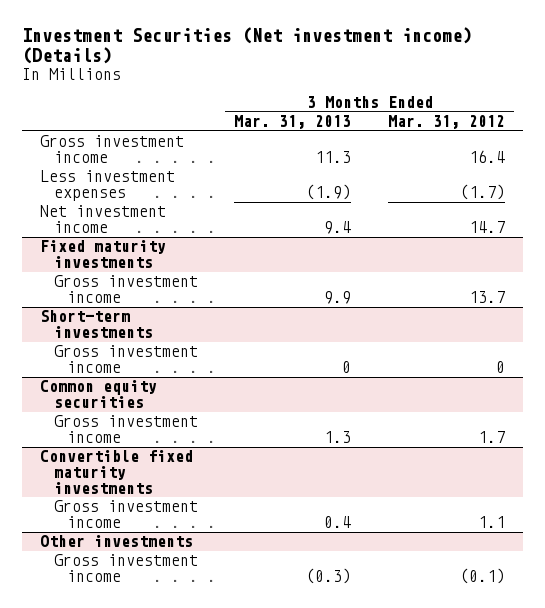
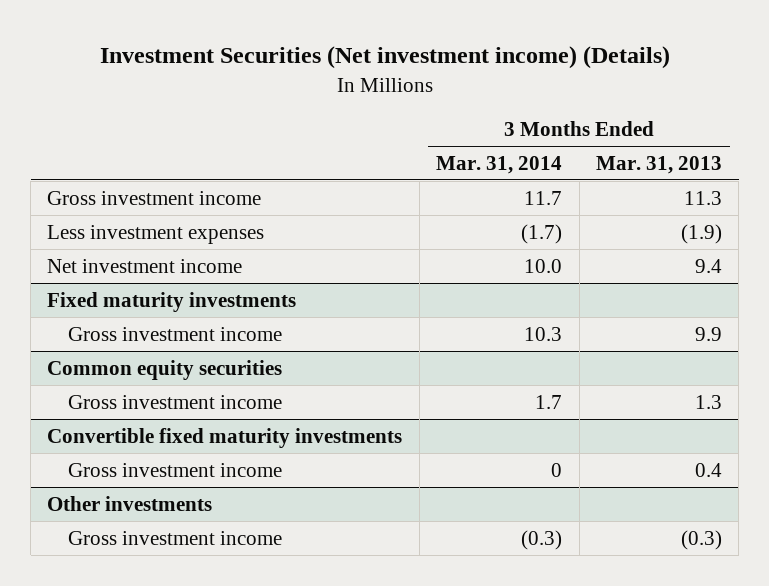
- | 3 Months Ended Mar. 31, 2013 | 3 Months Ended Mar. 31, 2012
+ | 3 Months Ended Mar. 31, 2014 | 3 Months Ended Mar. 31, 2013
- Short-term investments
- Gross investment income | 0 | 0

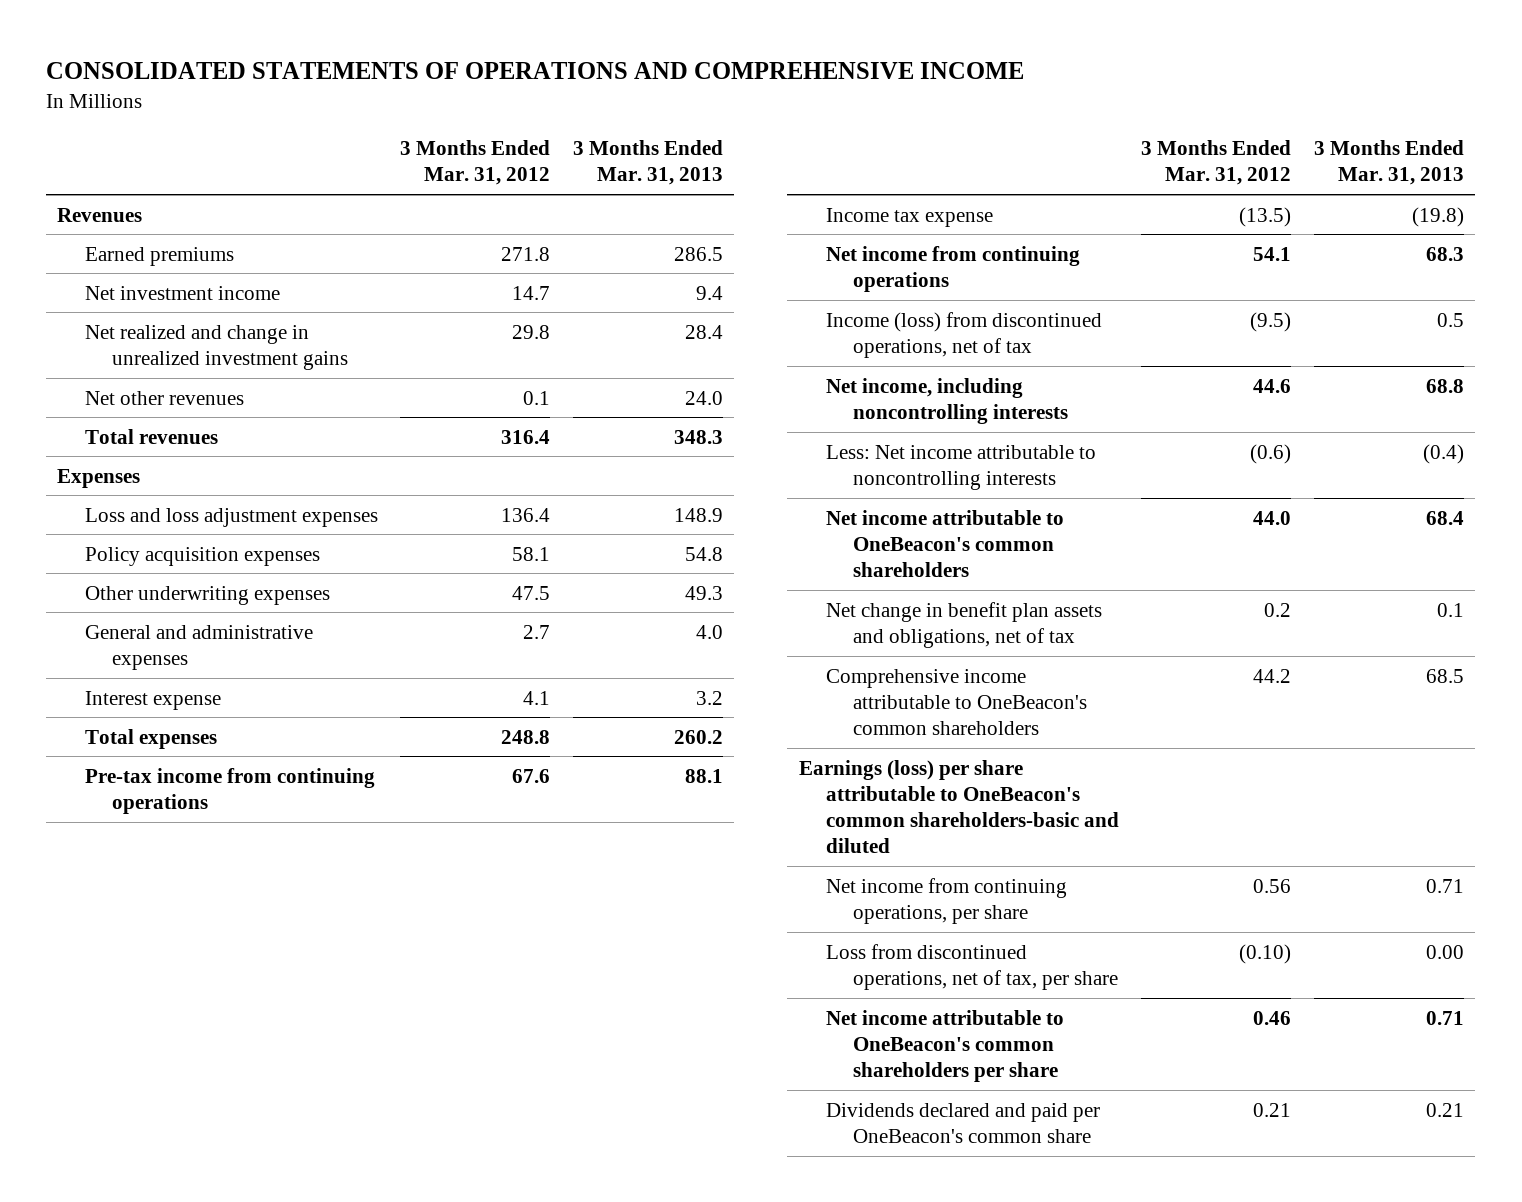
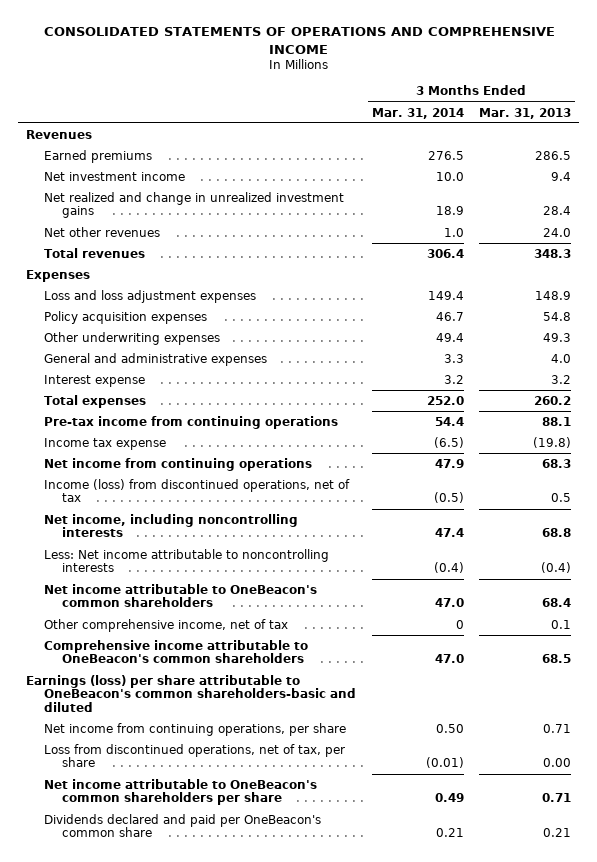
- | 3 Months Ended Mar. 31, 2012 | 3 Months Ended Mar. 31, 2013
+ | 3 Months Ended Mar. 31, 2014 | 3 Months Ended Mar. 31, 2013
- Net change in benefit plan assets and obligations, net of tax | 0.2 | 0.1
+ Other comprehensive income, net of tax | 0 | 0.1

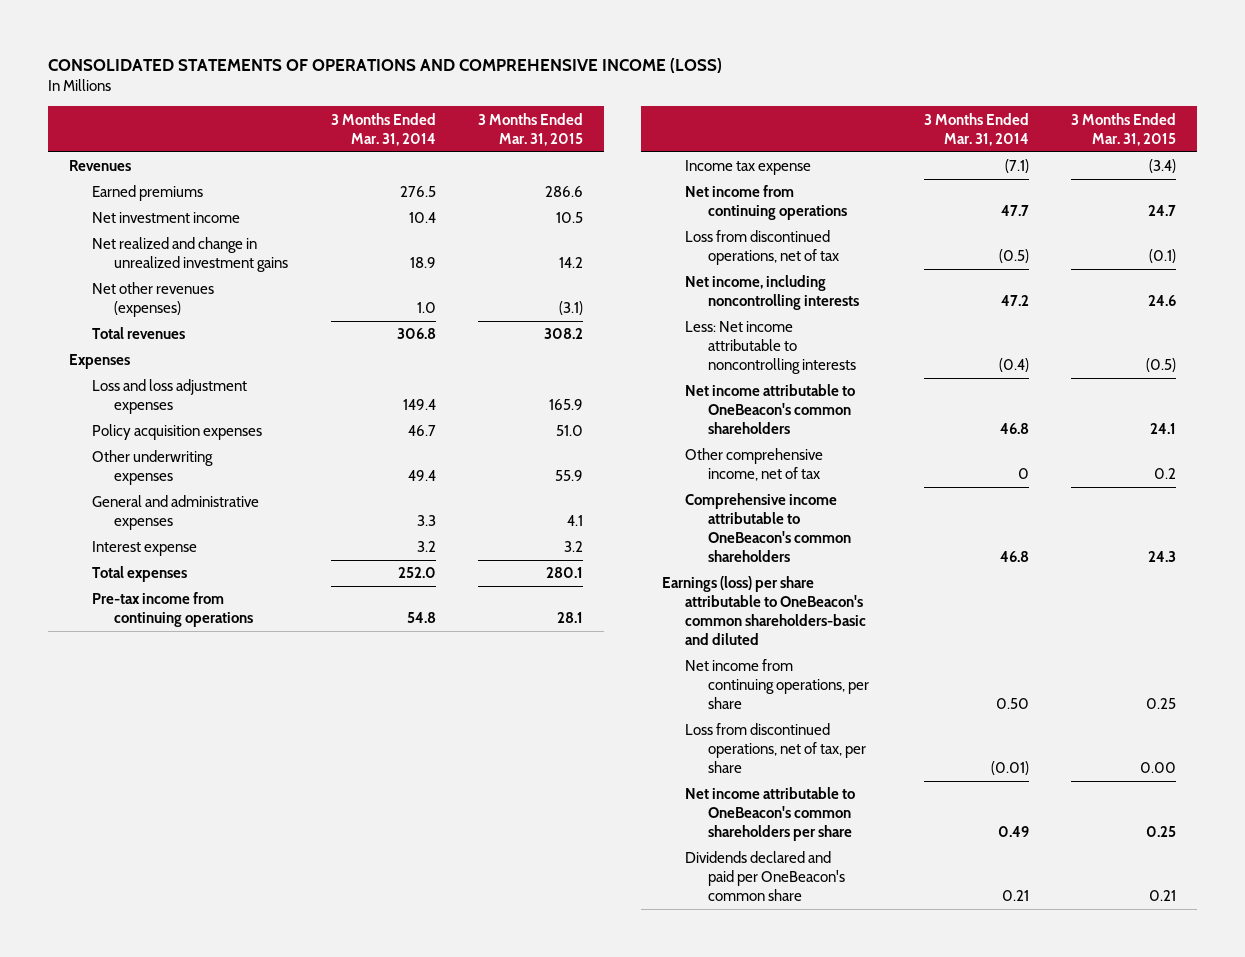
- CONSOLIDATED STATEMENTS OF OPERATIONS AND COMPREHENSIVE INCOME
+ CONSOLIDATED STATEMENTS OF OPERATIONS AND COMPREHENSIVE INCOME (LOSS)
- | 3 Months Ended Mar. 31, 2014 | 3 Months Ended Mar. 31, 2013
+ | 3 Months Ended Mar. 31, 2014 | 3 Months Ended Mar. 31, 2015
- Net investment income | 10.0 | 9.4
+ Net investment income | 10.4 | 10.5
- Net other revenues | 1.0 | 24.0
- Total revenues | 306.4 | 348.3
+ Net other revenues (expenses) | 1.0 | (3.1)
+ Total revenues | 306.8 | 308.2
- Pre-tax income from continuing operations | 54.4 | 88.1
- Income tax expense | (6.5) | (19.8)
- Net income from continuing operations | 47.9 | 68.3
- Income (loss) from discontinued operations, net of tax | (0.5) | 0.5
- Net income, including noncontrolling interests | 47.4 | 68.8
+ Pre-tax income from continuing operations | 54.8 | 28.1
+ Income tax expense | (7.1) | (3.4)
+ Net income from continuing operations | 47.7 | 24.7
+ Loss from discontinued operations, net of tax | (0.5) | (0.1)
+ Net income, including noncontrolling interests | 47.2 | 24.6
- Net income attributable to OneBeacon's common shareholders | 47.0 | 68.4
+ Net income attributable to OneBeacon's common shareholders | 46.8 | 24.1
- Comprehensive income attributable to OneBeacon's common shareholders | 47.0 | 68.5
+ Comprehensive income attributable to OneBeacon's common shareholders | 46.8 | 24.3

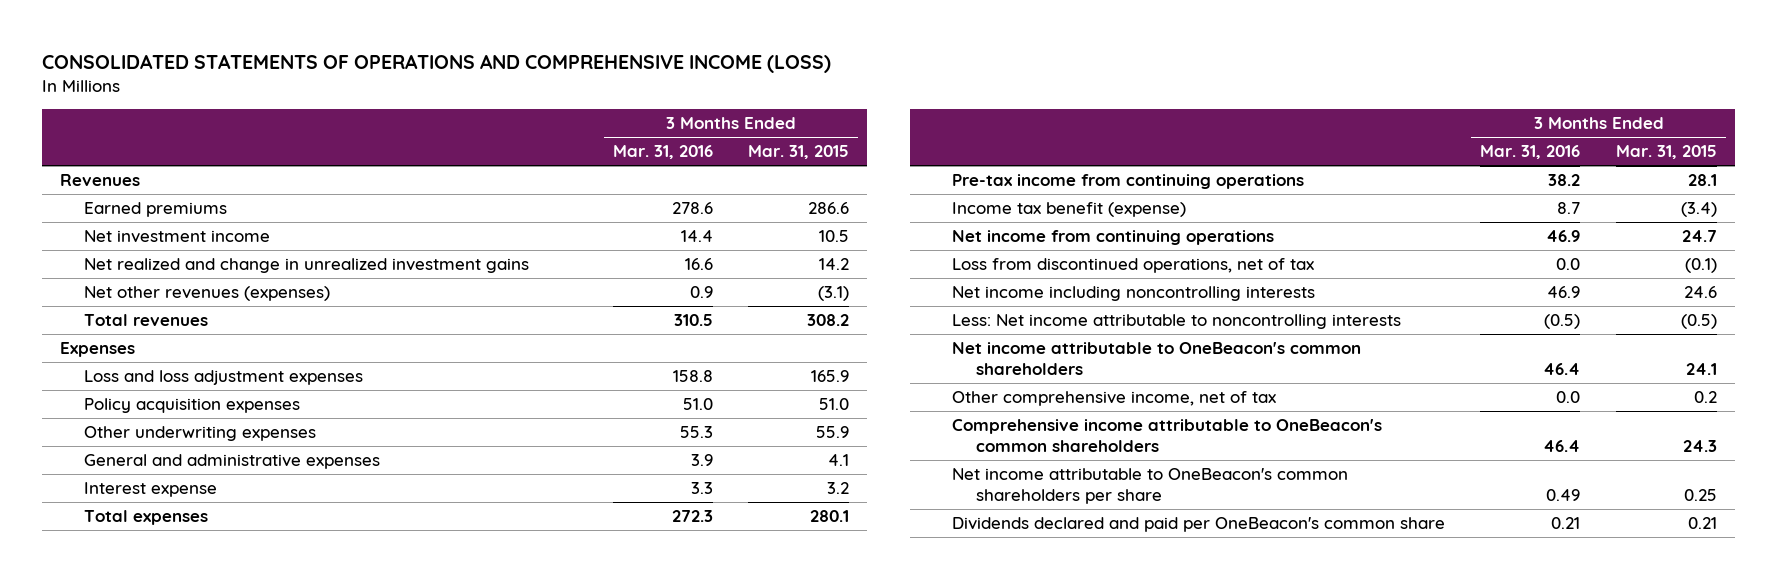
- | 3 Months Ended Mar. 31, 2014 | 3 Months Ended Mar. 31, 2015
+ | 3 Months Ended Mar. 31, 2016 | 3 Months Ended Mar. 31, 2015
- Income tax expense | (7.1) | (3.4)
+ Income tax benefit (expense) | 8.7 | (3.4)
- Net income, including noncontrolling interests | 47.2 | 24.6
+ Net income including noncontrolling interests | 46.9 | 24.6
- Earnings (loss) per share attributable to OneBeacon's common shareholders-basic and diluted
- Net income from continuing operations, per share | 0.50 | 0.25
- Loss from discontinued operations, net of tax, per share | (0.01) | 0.00

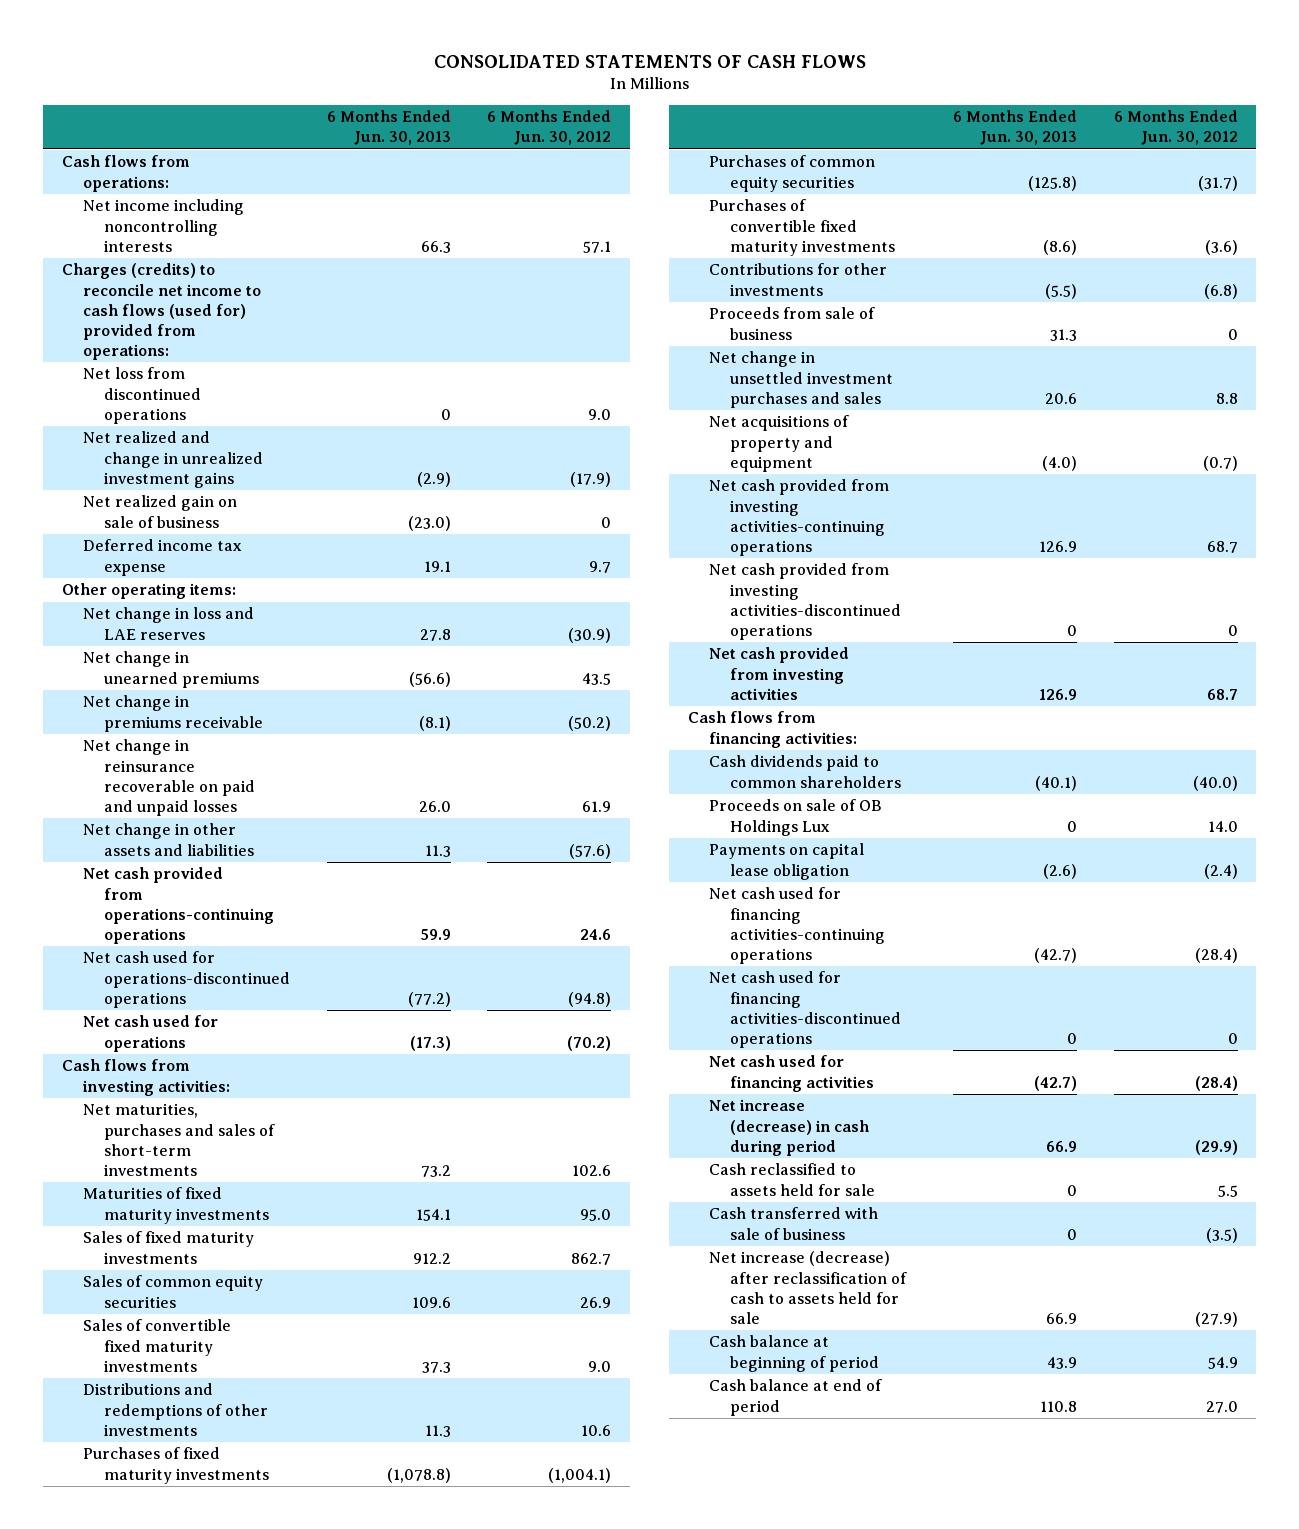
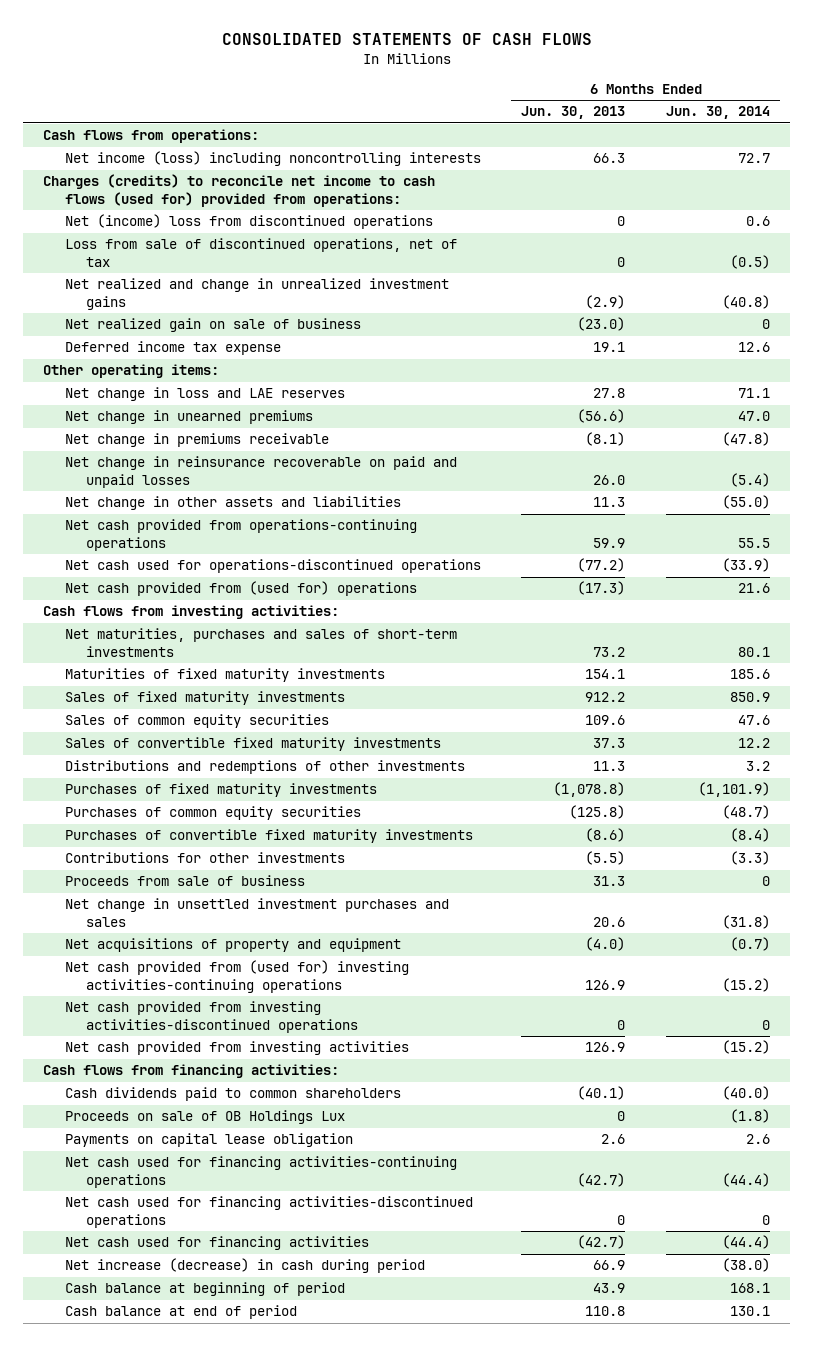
- | 6 Months Ended Jun. 30, 2013 | 6 Months Ended Jun. 30, 2012
+ | 6 Months Ended Jun. 30, 2013 | 6 Months Ended Jun. 30, 2014
- Net income including noncontrolling interests | 66.3 | 57.1
+ Net income (loss) including noncontrolling interests | 66.3 | 72.7
- Net loss from discontinued operations | 0 | 9.0
+ Net (income) loss from discontinued operations | 0 | 0.6
+ Loss from sale of discontinued operations, net of tax | 0 | (0.5)
- Net cash used for operations | (17.3) | (70.2)
+ Net cash provided from (used for) operations | (17.3) | 21.6
- Net cash provided from investing activities-continuing operations | 126.9 | 68.7
+ Net cash provided from (used for) investing activities-continuing operations | 126.9 | (15.2)
- Payments on capital lease obligation | (2.6) | (2.4)
+ Payments on capital lease obligation | 2.6 | 2.6
- Cash reclassified to assets held for sale | 0 | 5.5
- Cash transferred with sale of business | 0 | (3.5)
- Net increase (decrease) after reclassification of cash to assets held for sale | 66.9 | (27.9)

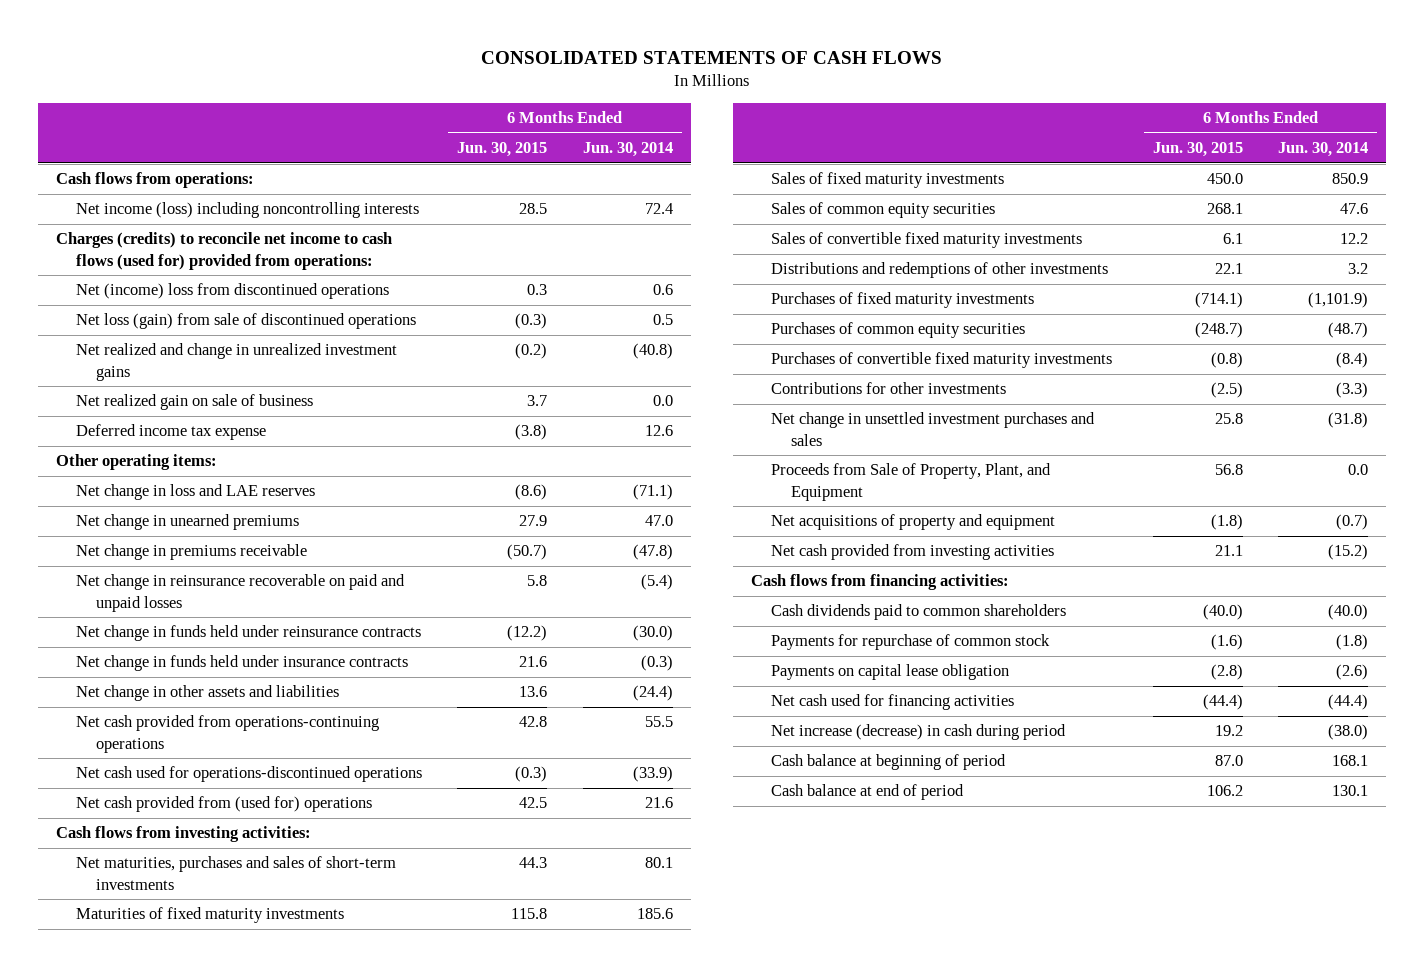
- | 6 Months Ended Jun. 30, 2013 | 6 Months Ended Jun. 30, 2014
+ | 6 Months Ended Jun. 30, 2015 | 6 Months Ended Jun. 30, 2014
- Net income (loss) including noncontrolling interests | 66.3 | 72.7
+ Net income (loss) including noncontrolling interests | 28.5 | 72.4
- Loss from sale of discontinued operations, net of tax | 0 | (0.5)
+ Net loss (gain) from sale of discontinued operations | (0.3) | 0.5
- Net realized gain on sale of business | (23.0) | 0
+ Net realized gain on sale of business | 3.7 | 0.0
- Net change in loss and LAE reserves | 27.8 | 71.1
+ Net change in loss and LAE reserves | (8.6) | (71.1)
- Net change in other assets and liabilities | 11.3 | (55.0)
+ Net change in funds held under reinsurance contracts | (12.2) | (30.0)
+ Net change in funds held under insurance contracts | 21.6 | (0.3)
+ Net change in other assets and liabilities | 13.6 | (24.4)
- Proceeds from sale of business | 31.3 | 0
+ Proceeds from Sale of Property, Plant, and Equipment | 56.8 | 0.0
- Net cash provided from (used for) investing activities-continuing operations | 126.9 | (15.2)
- Net cash provided from investing activities-discontinued operations | 0 | 0
- Proceeds on sale of OB Holdings Lux | 0 | (1.8)
- Payments on capital lease obligation | 2.6 | 2.6
- Net cash used for financing activities-continuing operations | (42.7) | (44.4)
- Net cash used for financing activities-discontinued operations | 0 | 0
+ Payments for repurchase of common stock | (1.6) | (1.8)
+ Payments on capital lease obligation | (2.8) | (2.6)

